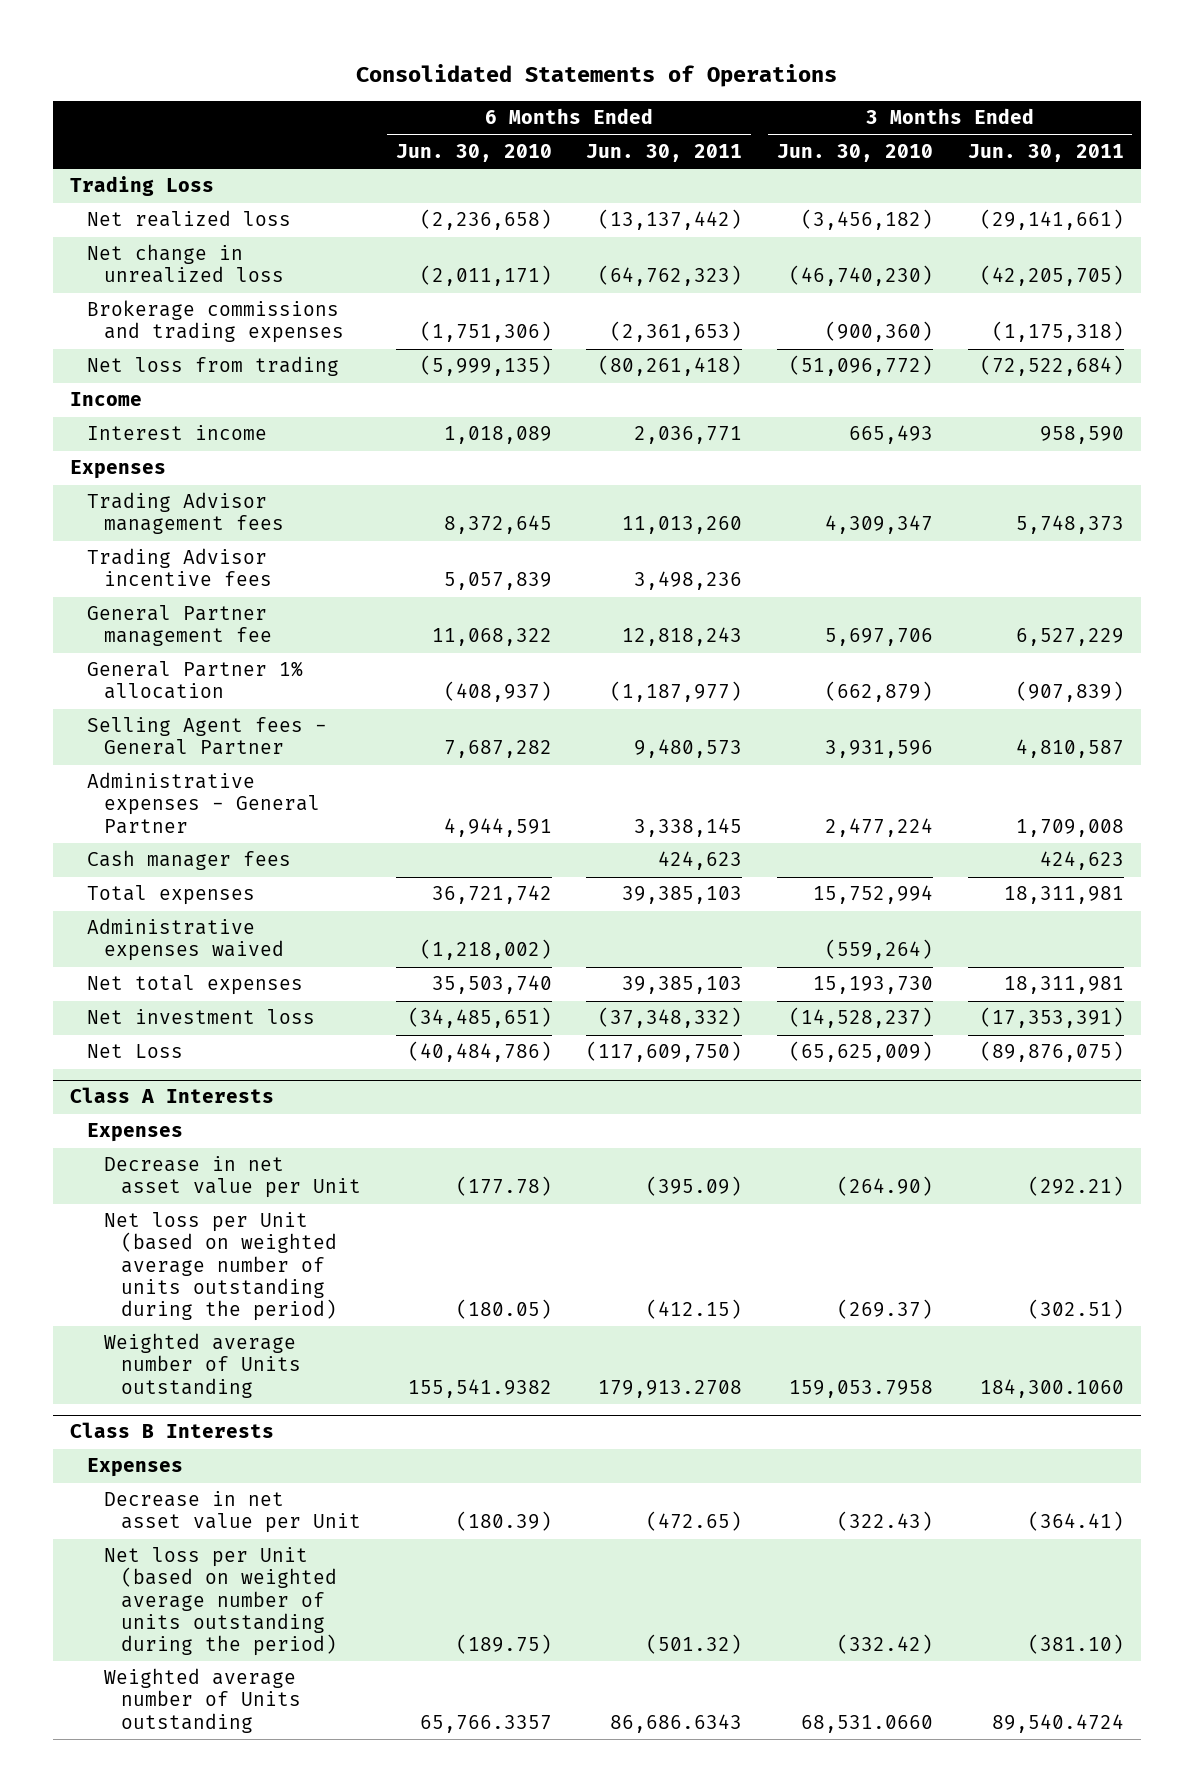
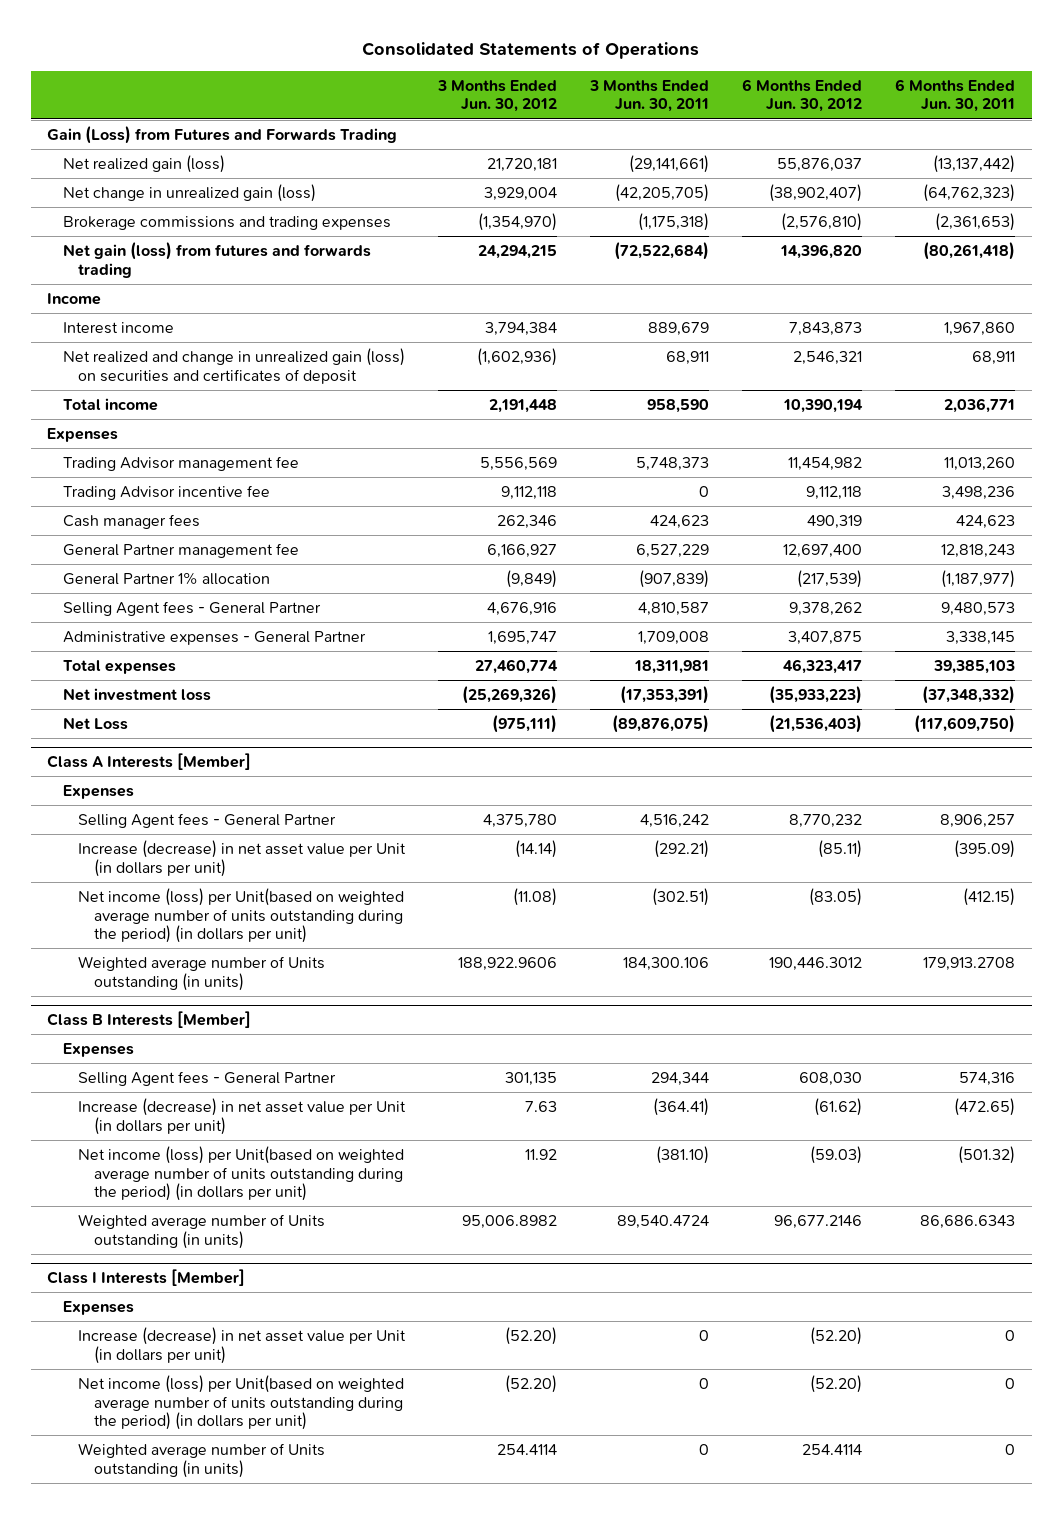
- | 6 Months Ended Jun. 30, 2010 | 6 Months Ended Jun. 30, 2011 | 3 Months Ended Jun. 30, 2010 | 3 Months Ended Jun. 30, 2011
+ | 3 Months Ended Jun. 30, 2012 | 3 Months Ended Jun. 30, 2011 | 6 Months Ended Jun. 30, 2012 | 6 Months Ended Jun. 30, 2011
- Trading Loss
- Net realized loss | (2,236,658) | (13,137,442) | (3,456,182) | (29,141,661)
- Net change in unrealized loss | (2,011,171) | (64,762,323) | (46,740,230) | (42,205,705)
+ Gain (Loss) from Futures and Forwards Trading
+ Net realized gain (loss) | 21,720,181 | (29,141,661) | 55,876,037 | (13,137,442)
+ Net change in unrealized gain (loss) | 3,929,004 | (42,205,705) | (38,902,407) | (64,762,323)
- Net loss from trading | (5,999,135) | (80,261,418) | (51,096,772) | (72,522,684)
+ Net gain (loss) from futures and forwards trading | 24,294,215 | (72,522,684) | 14,396,820 | (80,261,418)
- Interest income | 1,018,089 | 2,036,771 | 665,493 | 958,590
+ Interest income | 3,794,384 | 889,679 | 7,843,873 | 1,967,860
+ Net realized and change in unrealized gain (loss) on securities and certificates of deposit | (1,602,936) | 68,911 | 2,546,321 | 68,911
+ Total income | 2,191,448 | 958,590 | 10,390,194 | 2,036,771
- Trading Advisor management fees | 8,372,645 | 11,013,260 | 4,309,347 | 5,748,373
- Trading Advisor incentive fees | 5,057,839 | 3,498,236 | |
+ Trading Advisor management fee | 5,556,569 | 5,748,373 | 11,454,982 | 11,013,260
+ Trading Advisor incentive fee | 9,112,118 | 0 | 9,112,118 | 3,498,236
moved up: Cash manager fees | 262,346 | 424,623 | 490,319 | 424,623
- Administrative expenses waived | (1,218,002) | | (559,264) |
- Net total expenses | 35,503,740 | 39,385,103 | 15,193,730 | 18,311,981
- Class A Interests
+ Class A Interests [Member]
- Decrease in net asset value per Unit | (177.78) | (395.09) | (264.90) | (292.21)
- Net loss per Unit (based on weighted average number of units outstanding during the period) | (180.05) | (412.15) | (269.37) | (302.51)
- Weighted average number of Units outstanding | 155,541.9382 | 179,913.2708 | 159,053.7958 | 184,300.1060
- Class B Interests
+ Selling Agent fees - General Partner | 4,375,780 | 4,516,242 | 8,770,232 | 8,906,257
+ Increase (decrease) in net asset value per Unit (in dollars per unit) | (14.14) | (292.21) | (85.11) | (395.09)
+ Net income (loss) per Unit(based on weighted average number of units outstanding during the period) (in dollars per unit) | (11.08) | (302.51) | (83.05) | (412.15)
+ Weighted average number of Units outstanding (in units) | 188,922.9606 | 184,300.106 | 190,446.3012 | 179,913.2708
+ Class B Interests [Member]
- Decrease in net asset value per Unit | (180.39) | (472.65) | (322.43) | (364.41)
- Net loss per Unit (based on weighted average number of units outstanding during the period) | (189.75) | (501.32) | (332.42) | (381.10)
- Weighted average number of Units outstanding | 65,766.3357 | 86,686.6343 | 68,531.0660 | 89,540.4724
+ Selling Agent fees - General Partner | 301,135 | 294,344 | 608,030 | 574,316
+ Increase (decrease) in net asset value per Unit (in dollars per unit) | 7.63 | (364.41) | (61.62) | (472.65)
+ Net income (loss) per Unit(based on weighted average number of units outstanding during the period) (in dollars per unit) | 11.92 | (381.10) | (59.03) | (501.32)
+ Weighted average number of Units outstanding (in units) | 95,006.8982 | 89,540.4724 | 96,677.2146 | 86,686.6343
+ Class I Interests [Member]
+ Expenses
+ Increase (decrease) in net asset value per Unit (in dollars per unit) | (52.20) | 0 | (52.20) | 0
+ Net income (loss) per Unit(based on weighted average number of units outstanding during the period) (in dollars per unit) | (52.20) | 0 | (52.20) | 0
+ Weighted average number of Units outstanding (in units) | 254.4114 | 0 | 254.4114 | 0

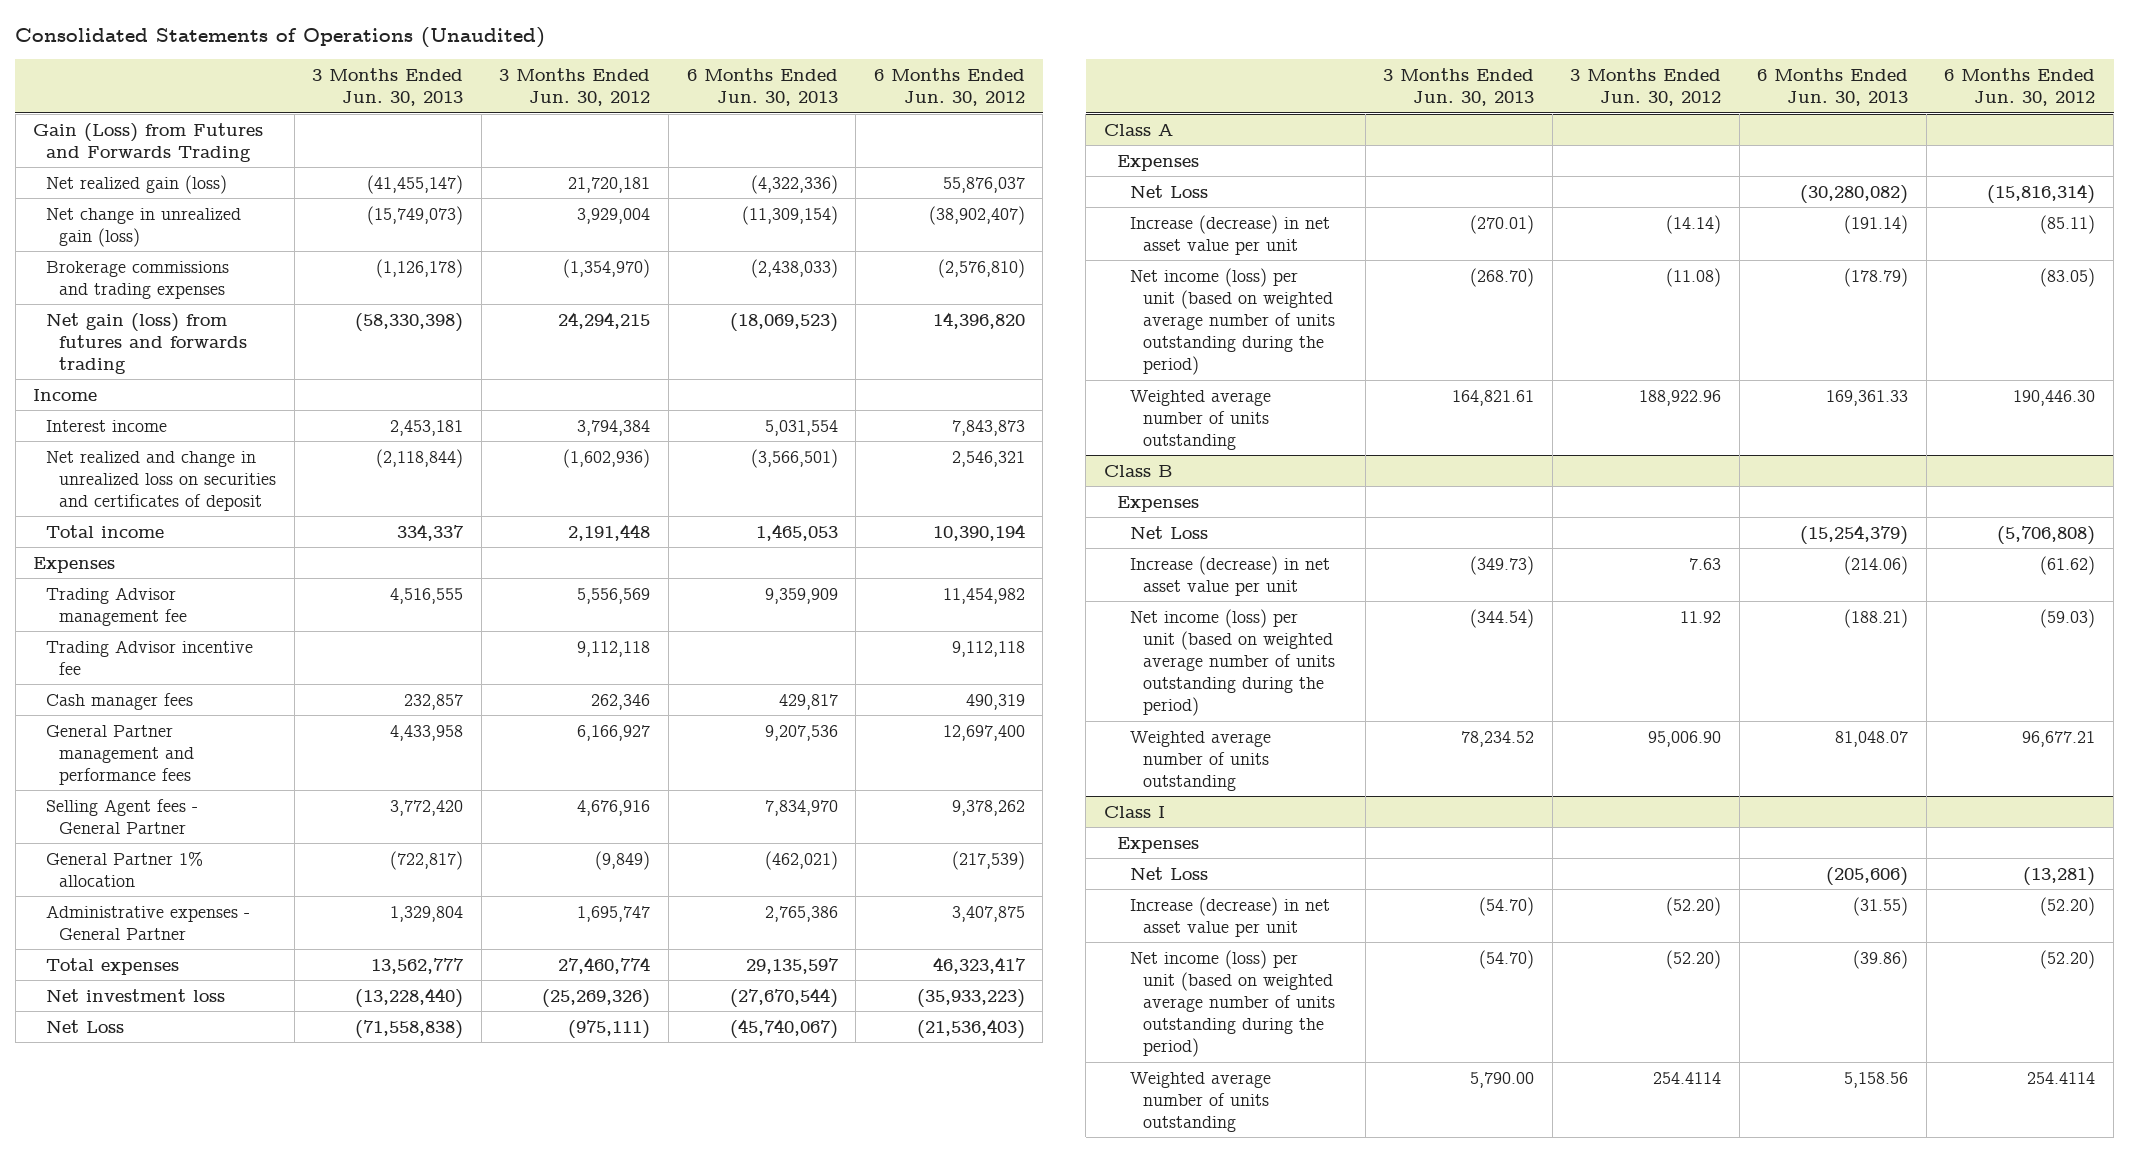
- Consolidated Statements of Operations
+ Consolidated Statements of Operations (Unaudited)
- | 3 Months Ended Jun. 30, 2012 | 3 Months Ended Jun. 30, 2011 | 6 Months Ended Jun. 30, 2012 | 6 Months Ended Jun. 30, 2011
+ | 3 Months Ended Jun. 30, 2013 | 3 Months Ended Jun. 30, 2012 | 6 Months Ended Jun. 30, 2013 | 6 Months Ended Jun. 30, 2012
- Net realized and change in unrealized gain (loss) on securities and certificates of deposit | (1,602,936) | 68,911 | 2,546,321 | 68,911
+ Net realized and change in unrealized loss on securities and certificates of deposit | (2,118,844) | (1,602,936) | (3,566,501) | 2,546,321
- General Partner management fee | 6,166,927 | 6,527,229 | 12,697,400 | 12,818,243
+ General Partner management and performance fees | 4,433,958 | 6,166,927 | 9,207,536 | 12,697,400
moved down: General Partner 1% allocation | (722,817) | (9,849) | (462,021) | (217,539)
- Class A Interests [Member]
+ Class A
- Selling Agent fees - General Partner | 4,375,780 | 4,516,242 | 8,770,232 | 8,906,257
- Increase (decrease) in net asset value per Unit (in dollars per unit) | (14.14) | (292.21) | (85.11) | (395.09)
- Net income (loss) per Unit(based on weighted average number of units outstanding during the period) (in dollars per unit) | (11.08) | (302.51) | (83.05) | (412.15)
- Weighted average number of Units outstanding (in units) | 188,922.9606 | 184,300.106 | 190,446.3012 | 179,913.2708
- Class B Interests [Member]
+ Net Loss | | | (30,280,082) | (15,816,314)
+ Increase (decrease) in net asset value per unit | (270.01) | (14.14) | (191.14) | (85.11)
+ Net income (loss) per unit (based on weighted average number of units outstanding during the period) | (268.70) | (11.08) | (178.79) | (83.05)
+ Weighted average number of units outstanding | 164,821.61 | 188,922.96 | 169,361.33 | 190,446.30
+ Class B
- Selling Agent fees - General Partner | 301,135 | 294,344 | 608,030 | 574,316
- Increase (decrease) in net asset value per Unit (in dollars per unit) | 7.63 | (364.41) | (61.62) | (472.65)
- Net income (loss) per Unit(based on weighted average number of units outstanding during the period) (in dollars per unit) | 11.92 | (381.10) | (59.03) | (501.32)
- Weighted average number of Units outstanding (in units) | 95,006.8982 | 89,540.4724 | 96,677.2146 | 86,686.6343
- Class I Interests [Member]
+ Net Loss | | | (15,254,379) | (5,706,808)
+ Increase (decrease) in net asset value per unit | (349.73) | 7.63 | (214.06) | (61.62)
+ Net income (loss) per unit (based on weighted average number of units outstanding during the period) | (344.54) | 11.92 | (188.21) | (59.03)
+ Weighted average number of units outstanding | 78,234.52 | 95,006.90 | 81,048.07 | 96,677.21
+ Class I
- Increase (decrease) in net asset value per Unit (in dollars per unit) | (52.20) | 0 | (52.20) | 0
- Net income (loss) per Unit(based on weighted average number of units outstanding during the period) (in dollars per unit) | (52.20) | 0 | (52.20) | 0
- Weighted average number of Units outstanding (in units) | 254.4114 | 0 | 254.4114 | 0
+ Net Loss | | | (205,606) | (13,281)
+ Increase (decrease) in net asset value per unit | (54.70) | (52.20) | (31.55) | (52.20)
+ Net income (loss) per unit (based on weighted average number of units outstanding during the period) | (54.70) | (52.20) | (39.86) | (52.20)
+ Weighted average number of units outstanding | 5,790.00 | 254.4114 | 5,158.56 | 254.4114

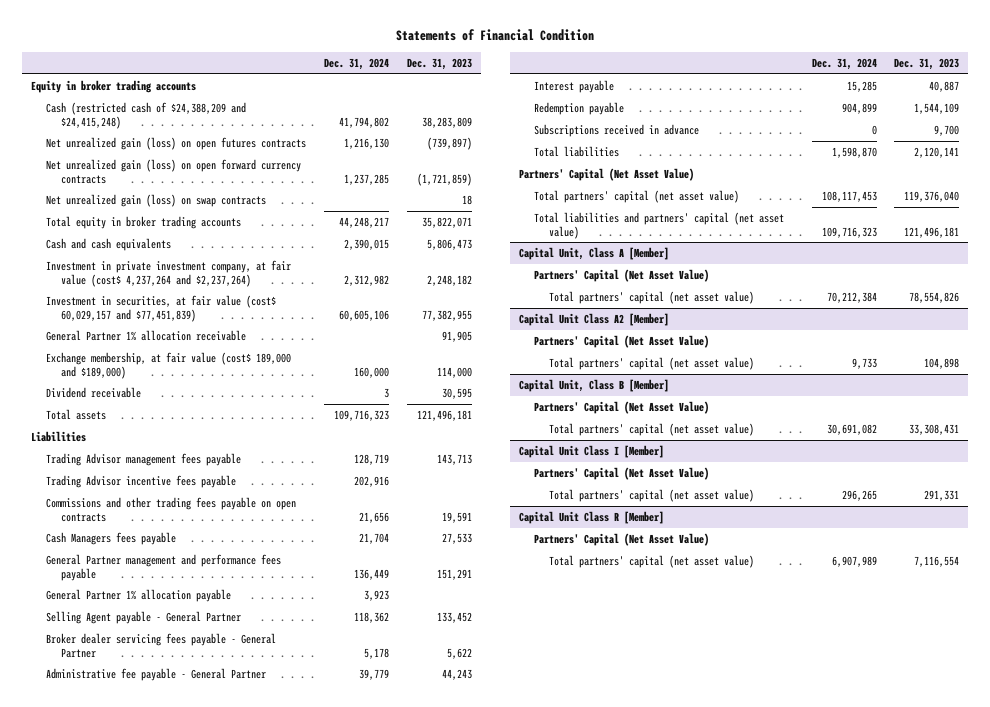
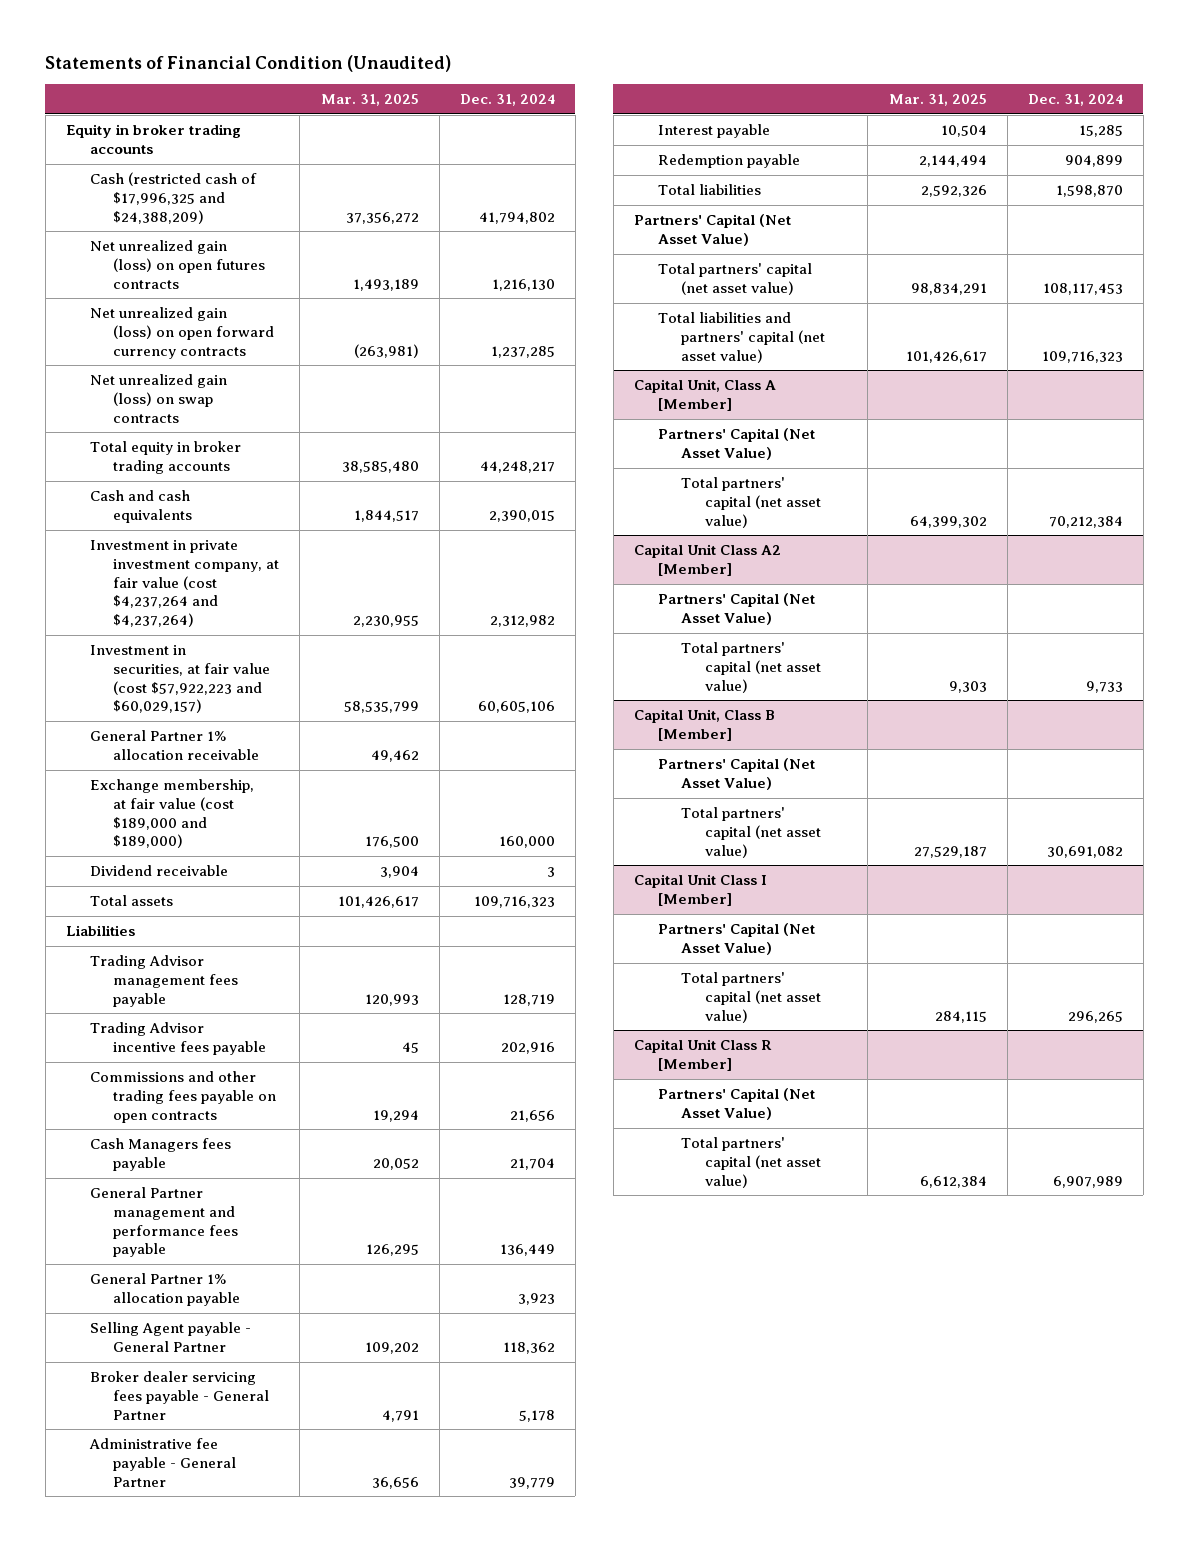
- Statements of Financial Condition
+ Statements of Financial Condition (Unaudited)
- | Dec. 31, 2024 | Dec. 31, 2023
+ | Mar. 31, 2025 | Dec. 31, 2024
- Cash (restricted cash of $24,388,209 and $24,415,248) | 41,794,802 | 38,283,809
+ Cash (restricted cash of $17,996,325 and $24,388,209) | 37,356,272 | 41,794,802
- Investment in private investment company, at fair value (cost$ 4,237,264 and $2,237,264) | 2,312,982 | 2,248,182
- Investment in securities, at fair value (cost$ 60,029,157 and $77,451,839) | 60,605,106 | 77,382,955
+ Investment in private investment company, at fair value (cost $4,237,264 and $4,237,264) | 2,230,955 | 2,312,982
+ Investment in securities, at fair value (cost $57,922,223 and $60,029,157) | 58,535,799 | 60,605,106
- Exchange membership, at fair value (cost$ 189,000 and $189,000) | 160,000 | 114,000
+ Exchange membership, at fair value (cost $189,000 and $189,000) | 176,500 | 160,000
- Subscriptions received in advance | 0 | 9,700

